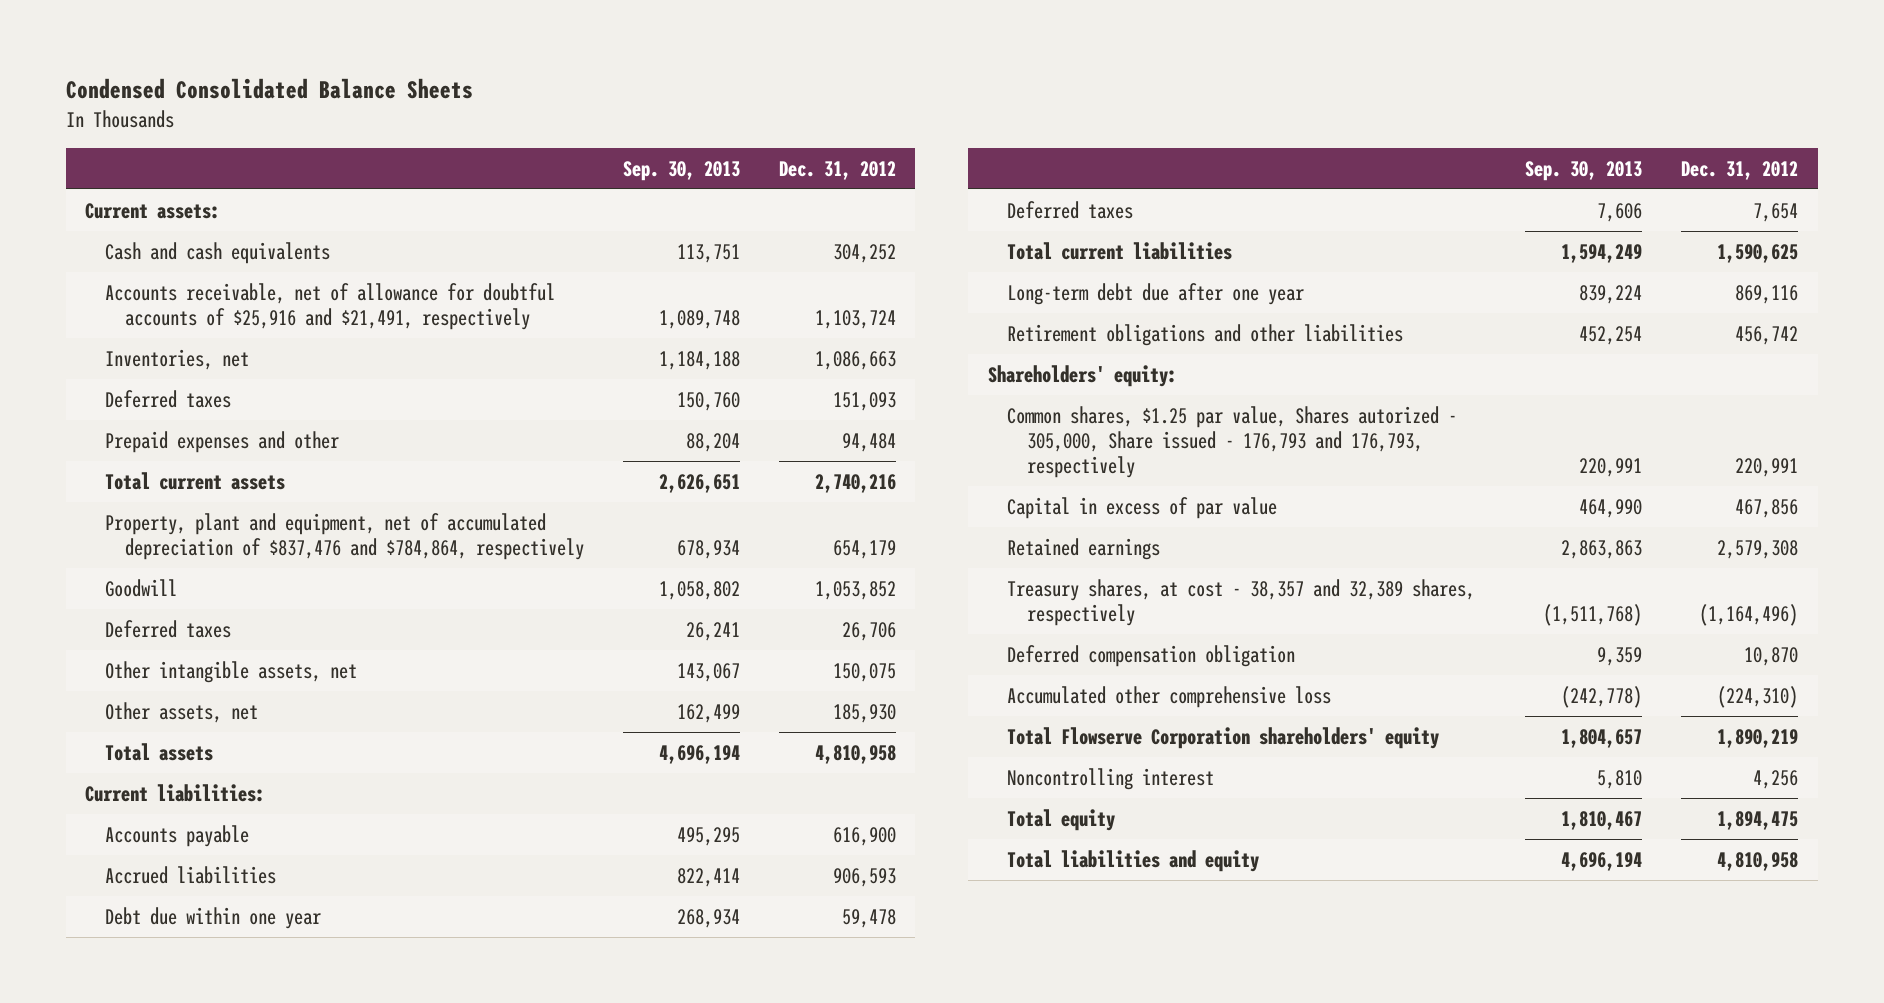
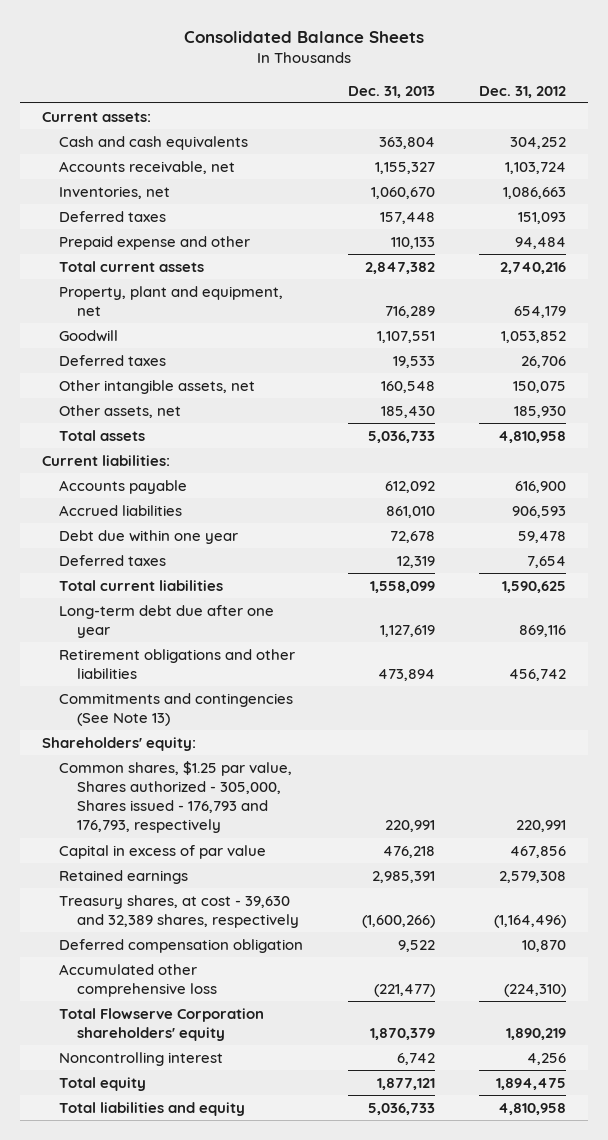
- Condensed Consolidated Balance Sheets
+ Consolidated Balance Sheets
- | Sep. 30, 2013 | Dec. 31, 2012
+ | Dec. 31, 2013 | Dec. 31, 2012
- Accounts receivable, net of allowance for doubtful accounts of $25,916 and $21,491, respectively | 1,089,748 | 1,103,724
+ Accounts receivable, net | 1,155,327 | 1,103,724
- Prepaid expenses and other | 88,204 | 94,484
+ Prepaid expense and other | 110,133 | 94,484
- Property, plant and equipment, net of accumulated depreciation of $837,476 and $784,864, respectively | 678,934 | 654,179
+ Property, plant and equipment, net | 716,289 | 654,179
+ Commitments and contingencies (See Note 13)
- Common shares, $1.25 par value, Shares autorized - 305,000, Share issued - 176,793 and 176,793, respectively | 220,991 | 220,991
+ Common shares, $1.25 par value, Shares authorized - 305,000, Shares issued - 176,793 and 176,793, respectively | 220,991 | 220,991
- Treasury shares, at cost - 38,357 and 32,389 shares, respectively | (1,511,768) | (1,164,496)
+ Treasury shares, at cost - 39,630 and 32,389 shares, respectively | (1,600,266) | (1,164,496)

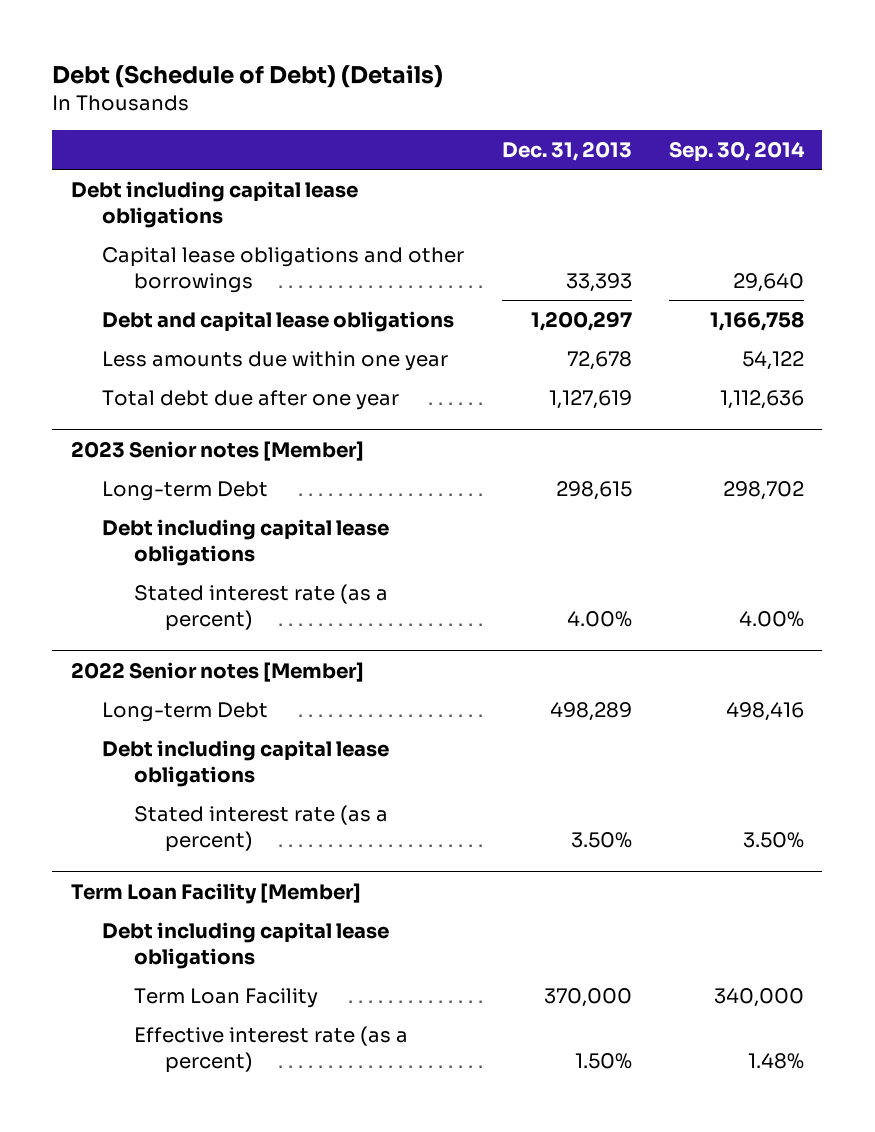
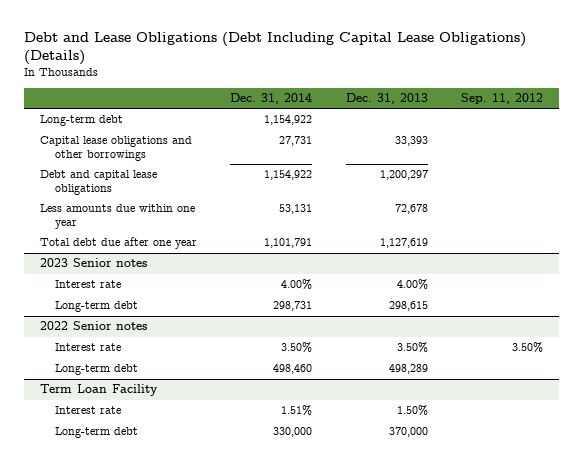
- Debt (Schedule of Debt) (Details)
+ Debt and Lease Obligations (Debt Including Capital Lease Obligations) (Details)
- | Dec. 31, 2013 | Sep. 30, 2014
+ | Dec. 31, 2014 | Dec. 31, 2013 | Sep. 11, 2012
- Debt including capital lease obligations
+ Long-term debt | 1,154,922 | |
- 2023 Senior notes [Member]
- Long-term Debt | 298,615 | 298,702
- Debt including capital lease obligations
- Stated interest rate (as a percent) | 4.00% | 4.00%
- 2022 Senior notes [Member]
- Long-term Debt | 498,289 | 498,416
- Debt including capital lease obligations
- Stated interest rate (as a percent) | 3.50% | 3.50%
- Term Loan Facility [Member]
- Debt including capital lease obligations
- Term Loan Facility | 370,000 | 340,000
- Effective interest rate (as a percent) | 1.50% | 1.48%
+ 2023 Senior notes
+ Interest rate | 4.00% | 4.00% |
+ Long-term debt | 298,731 | 298,615 |
+ 2022 Senior notes
+ Interest rate | 3.50% | 3.50% | 3.50%
+ Long-term debt | 498,460 | 498,289 |
+ Term Loan Facility
+ Interest rate | 1.51% | 1.50% |
+ Long-term debt | 330,000 | 370,000 |

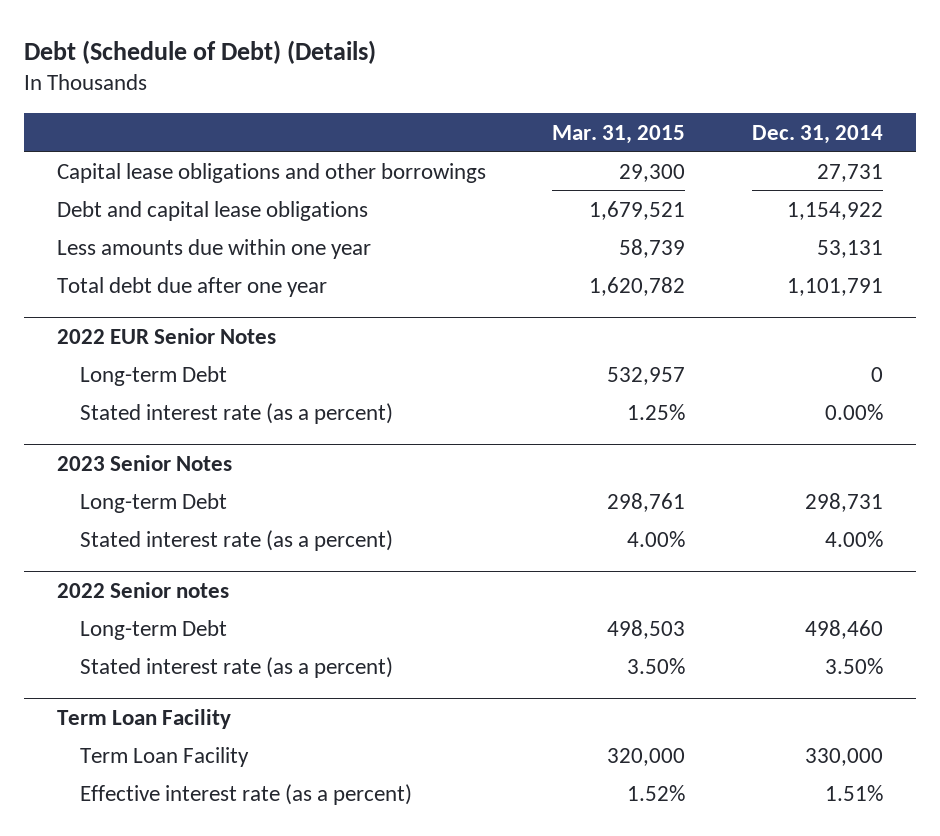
- Debt and Lease Obligations (Debt Including Capital Lease Obligations) (Details)
+ Debt (Schedule of Debt) (Details)
- | Dec. 31, 2014 | Dec. 31, 2013 | Sep. 11, 2012
+ | Mar. 31, 2015 | Dec. 31, 2014
- Long-term debt | 1,154,922 | |
- 2023 Senior notes
- Interest rate | 4.00% | 4.00% |
- Long-term debt | 298,731 | 298,615 |
+ 2022 EUR Senior Notes
+ Long-term Debt | 532,957 | 0
+ Stated interest rate (as a percent) | 1.25% | 0.00%
+ 2023 Senior Notes
+ Long-term Debt | 298,761 | 298,731
+ Stated interest rate (as a percent) | 4.00% | 4.00%
@ 2022 Senior notes
- Interest rate | 3.50% | 3.50% | 3.50%
- Long-term debt | 498,460 | 498,289 |
+ Long-term Debt | 498,503 | 498,460
+ Stated interest rate (as a percent) | 3.50% | 3.50%
@ Term Loan Facility
- Interest rate | 1.51% | 1.50% |
- Long-term debt | 330,000 | 370,000 |
+ Term Loan Facility | 320,000 | 330,000
+ Effective interest rate (as a percent) | 1.52% | 1.51%

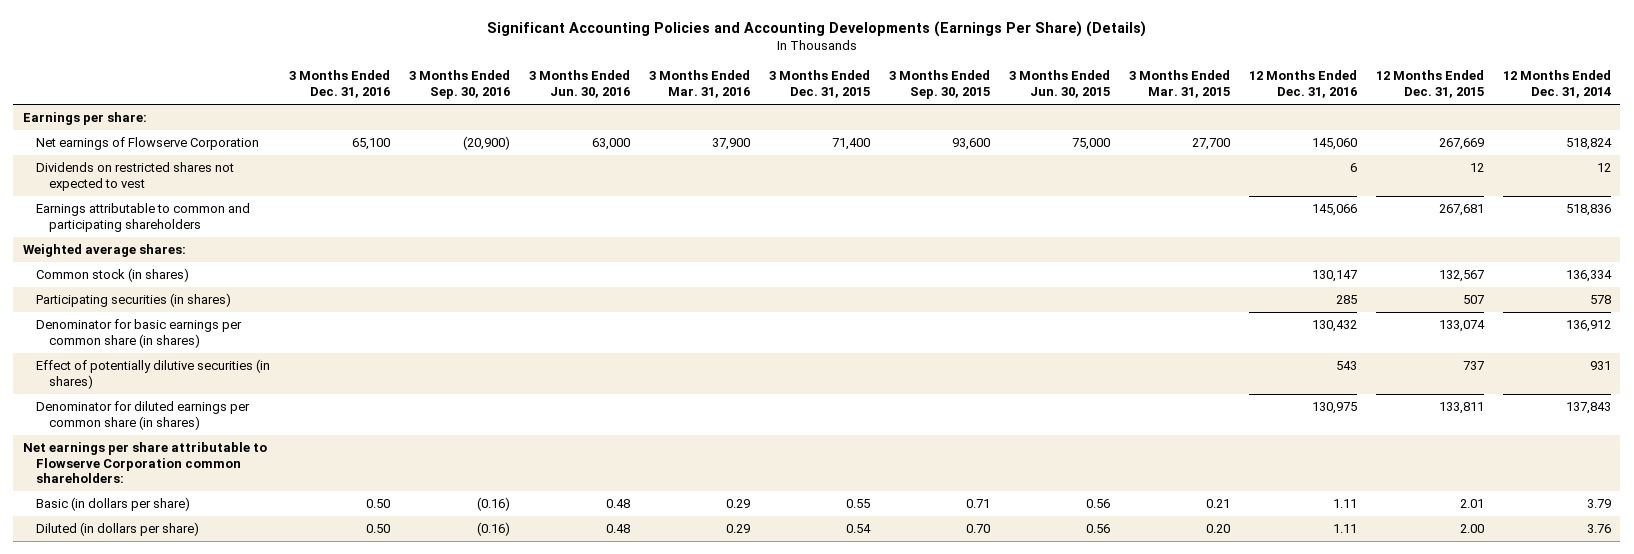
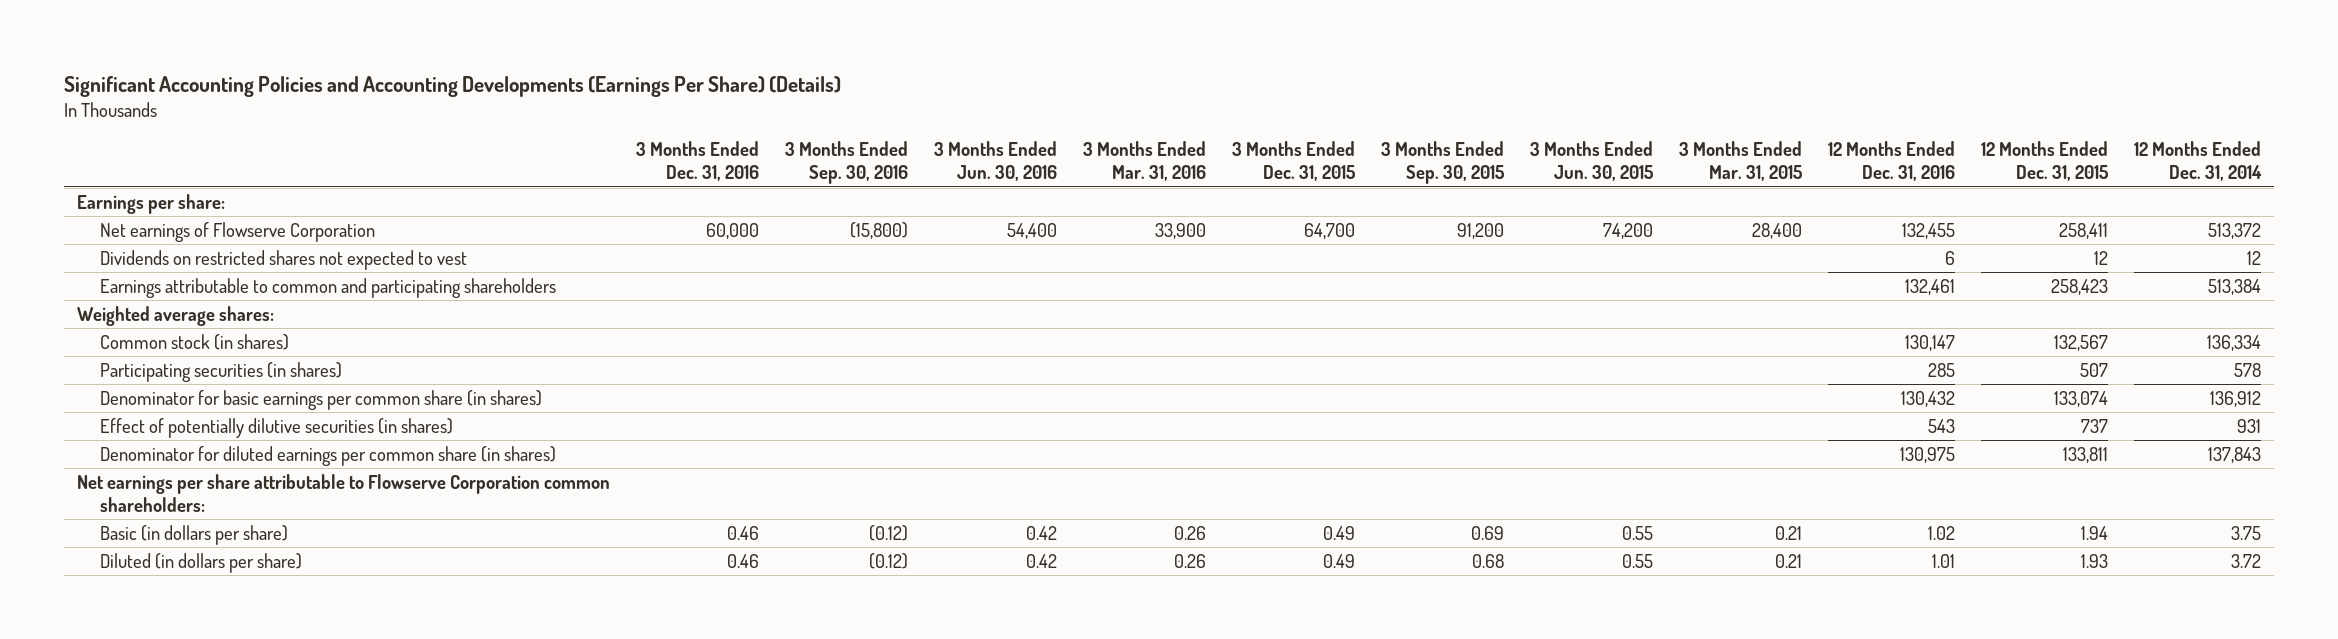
- Net earnings of Flowserve Corporation | 65,100 | (20,900) | 63,000 | 37,900 | 71,400 | 93,600 | 75,000 | 27,700 | 145,060 | 267,669 | 518,824
+ Net earnings of Flowserve Corporation | 60,000 | (15,800) | 54,400 | 33,900 | 64,700 | 91,200 | 74,200 | 28,400 | 132,455 | 258,411 | 513,372
- Earnings attributable to common and participating shareholders | | | | | | | | | 145,066 | 267,681 | 518,836
+ Earnings attributable to common and participating shareholders | | | | | | | | | 132,461 | 258,423 | 513,384
- Basic (in dollars per share) | 0.50 | (0.16) | 0.48 | 0.29 | 0.55 | 0.71 | 0.56 | 0.21 | 1.11 | 2.01 | 3.79
- Diluted (in dollars per share) | 0.50 | (0.16) | 0.48 | 0.29 | 0.54 | 0.70 | 0.56 | 0.20 | 1.11 | 2.00 | 3.76
+ Basic (in dollars per share) | 0.46 | (0.12) | 0.42 | 0.26 | 0.49 | 0.69 | 0.55 | 0.21 | 1.02 | 1.94 | 3.75
+ Diluted (in dollars per share) | 0.46 | (0.12) | 0.42 | 0.26 | 0.49 | 0.68 | 0.55 | 0.21 | 1.01 | 1.93 | 3.72

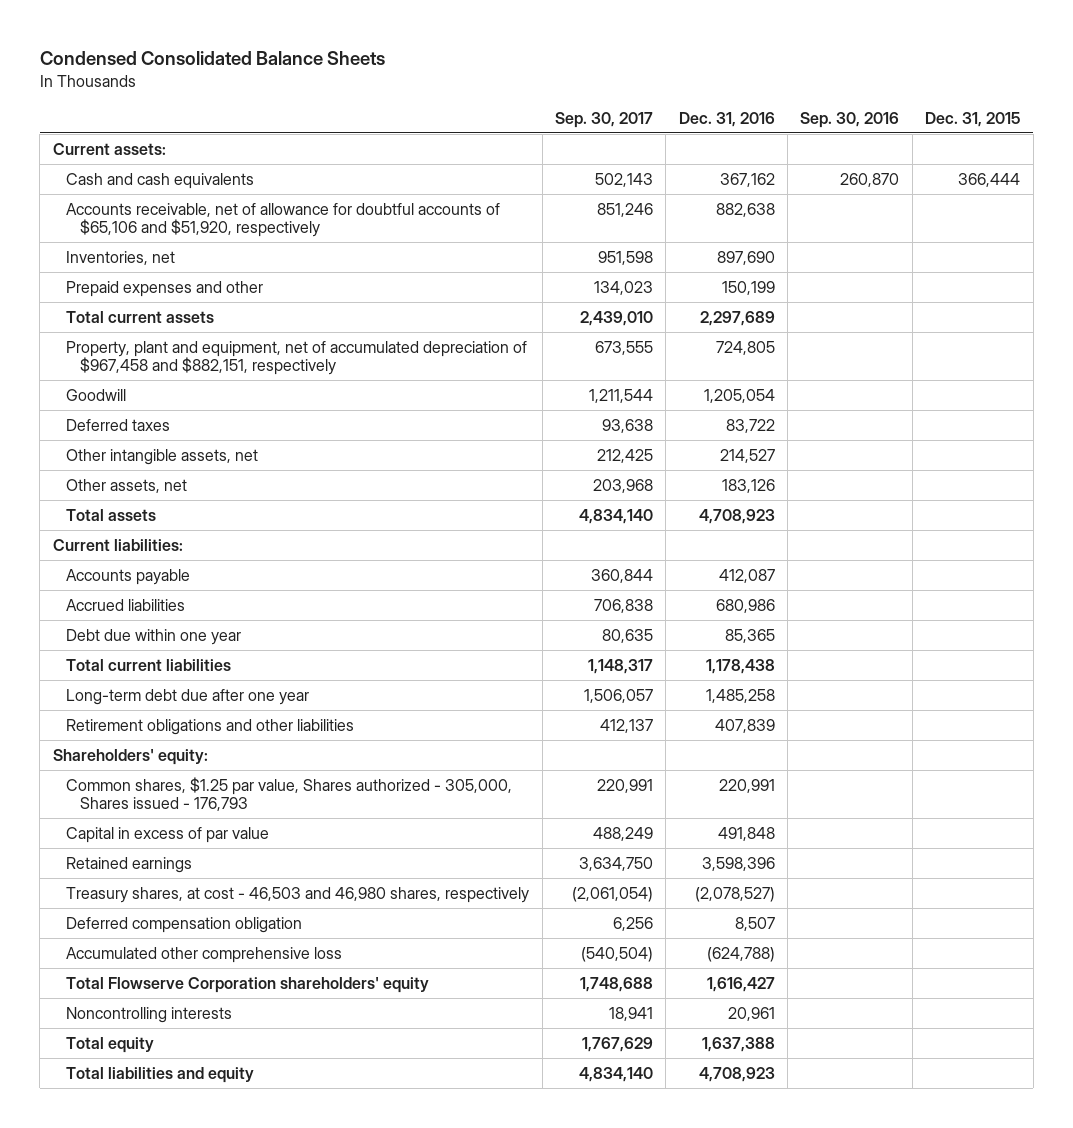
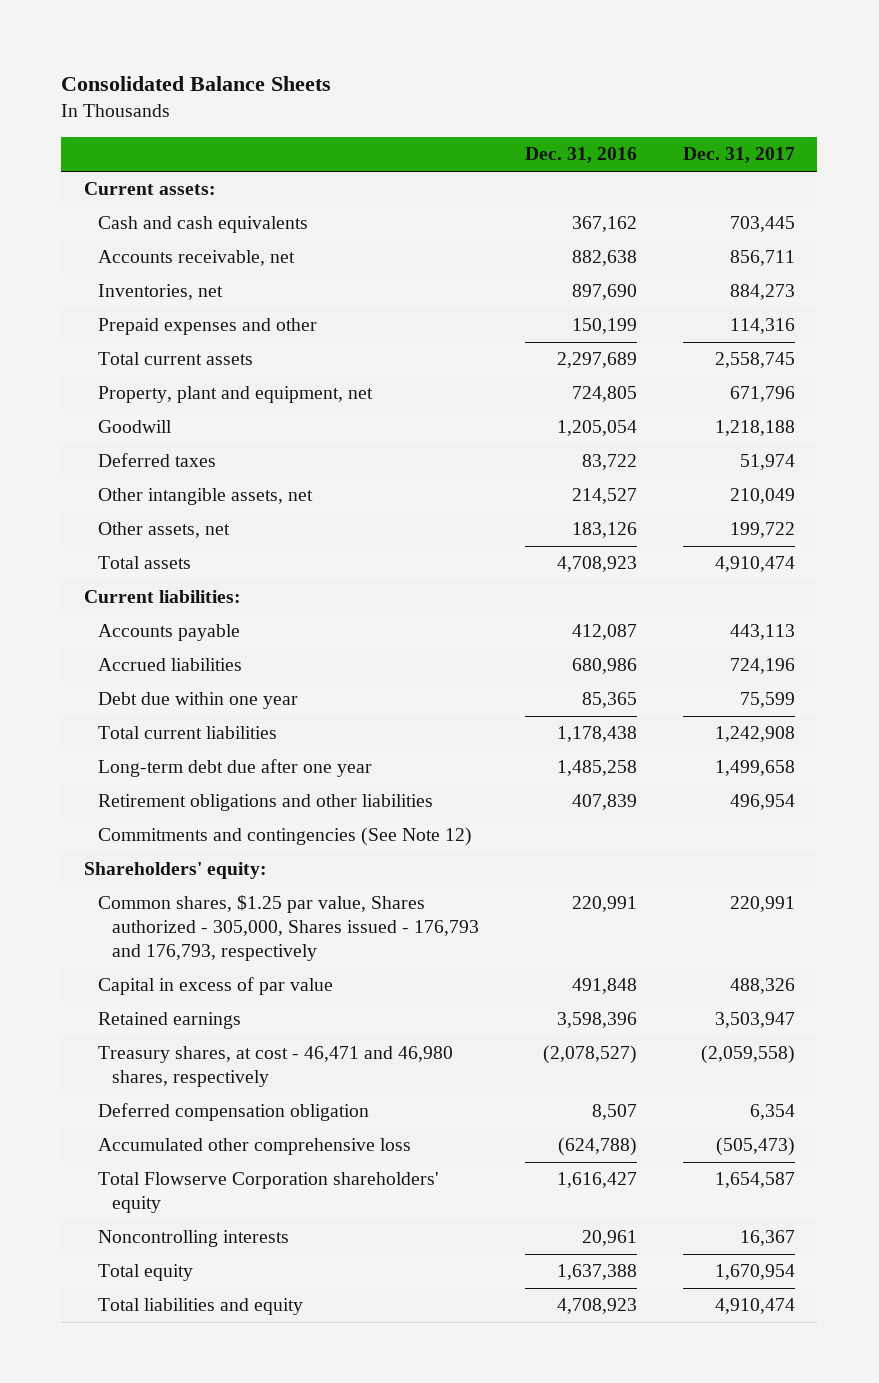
- Condensed Consolidated Balance Sheets
+ Consolidated Balance Sheets
- | Sep. 30, 2017 | Dec. 31, 2016 | Sep. 30, 2016 | Dec. 31, 2015
+ | Dec. 31, 2016 | Dec. 31, 2017
- Accounts receivable, net of allowance for doubtful accounts of $65,106 and $51,920, respectively | 851,246 | 882,638 | |
+ Accounts receivable, net | 882,638 | 856,711
- Property, plant and equipment, net of accumulated depreciation of $967,458 and $882,151, respectively | 673,555 | 724,805 | |
+ Property, plant and equipment, net | 724,805 | 671,796
+ Commitments and contingencies (See Note 12)
- Common shares, $1.25 par value, Shares authorized - 305,000, Shares issued - 176,793 | 220,991 | 220,991 | |
+ Common shares, $1.25 par value, Shares authorized - 305,000, Shares issued - 176,793 and 176,793, respectively | 220,991 | 220,991
- Treasury shares, at cost - 46,503 and 46,980 shares, respectively | (2,061,054) | (2,078,527) | |
+ Treasury shares, at cost - 46,471 and 46,980 shares, respectively | (2,078,527) | (2,059,558)

